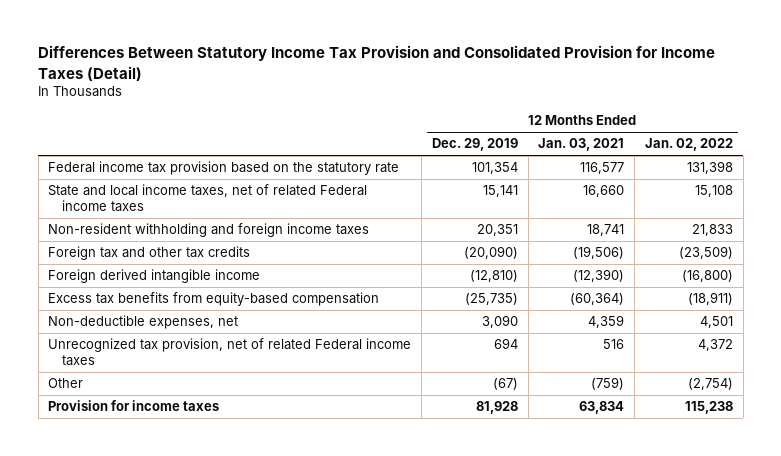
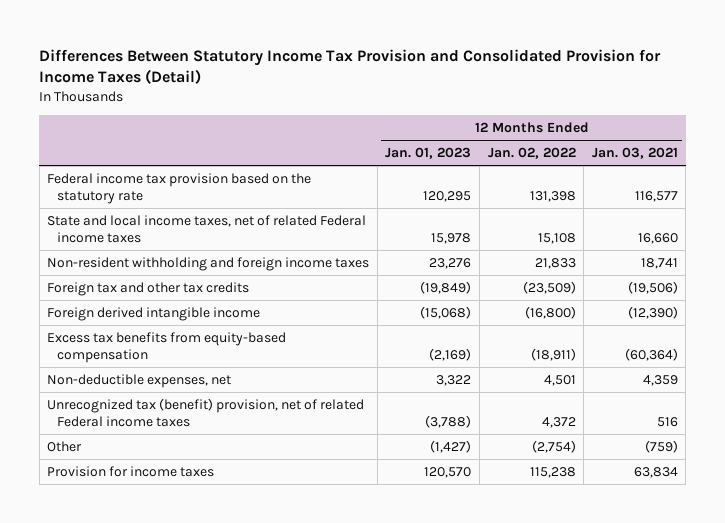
- | 12 Months Ended Dec. 29, 2019 | 12 Months Ended Jan. 03, 2021 | 12 Months Ended Jan. 02, 2022
+ | 12 Months Ended Jan. 01, 2023 | 12 Months Ended Jan. 02, 2022 | 12 Months Ended Jan. 03, 2021
- Unrecognized tax provision, net of related Federal income taxes | 694 | 516 | 4,372
+ Unrecognized tax (benefit) provision, net of related Federal income taxes | (3,788) | 4,372 | 516

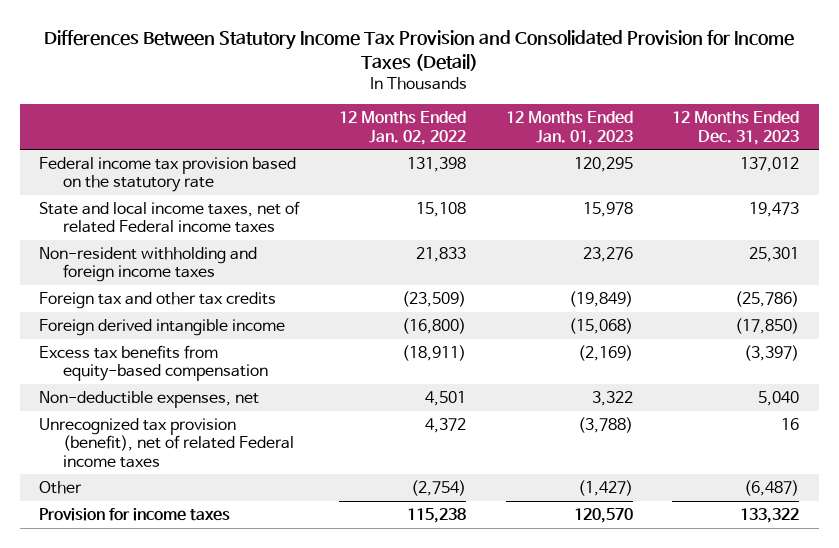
- | 12 Months Ended Jan. 01, 2023 | 12 Months Ended Jan. 02, 2022 | 12 Months Ended Jan. 03, 2021
+ | 12 Months Ended Jan. 02, 2022 | 12 Months Ended Jan. 01, 2023 | 12 Months Ended Dec. 31, 2023
- Unrecognized tax (benefit) provision, net of related Federal income taxes | (3,788) | 4,372 | 516
+ Unrecognized tax provision (benefit), net of related Federal income taxes | 4,372 | (3,788) | 16

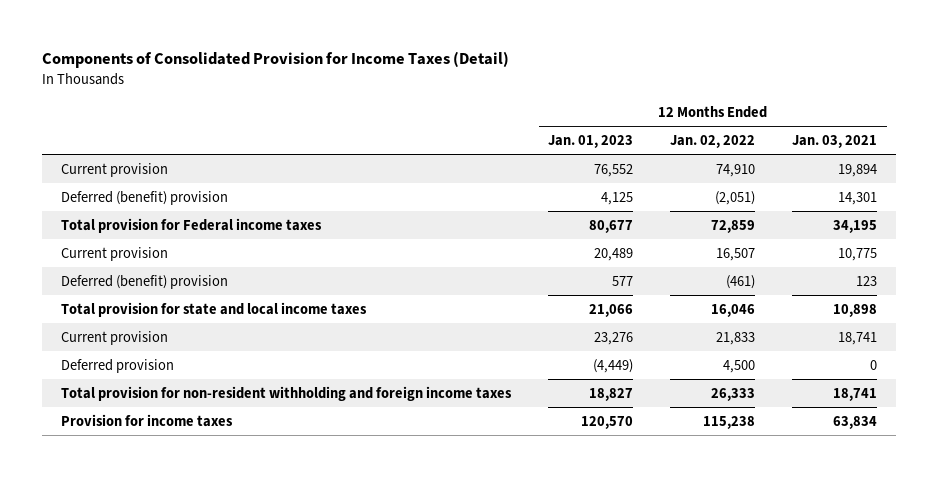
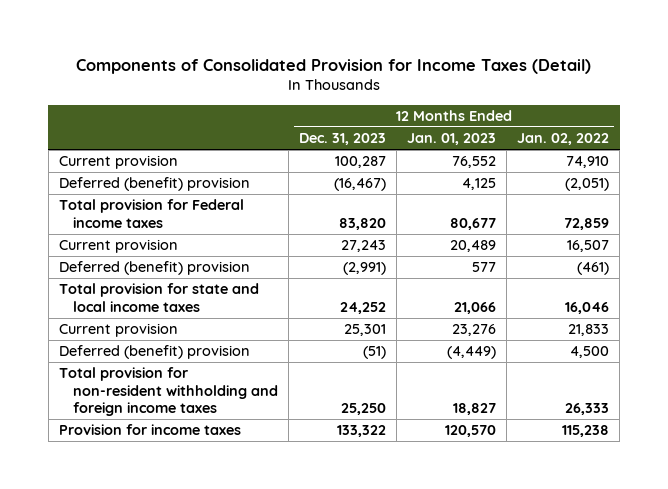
- | 12 Months Ended Jan. 01, 2023 | 12 Months Ended Jan. 02, 2022 | 12 Months Ended Jan. 03, 2021
+ | 12 Months Ended Dec. 31, 2023 | 12 Months Ended Jan. 01, 2023 | 12 Months Ended Jan. 02, 2022
- Deferred provision | (4,449) | 4,500 | 0
+ Deferred (benefit) provision | (51) | (4,449) | 4,500

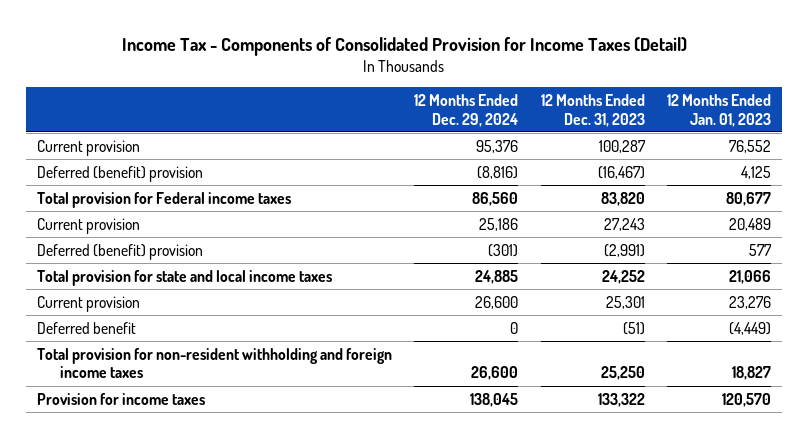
- Components of Consolidated Provision for Income Taxes (Detail)
+ Income Tax - Components of Consolidated Provision for Income Taxes (Detail)
- | 12 Months Ended Dec. 31, 2023 | 12 Months Ended Jan. 01, 2023 | 12 Months Ended Jan. 02, 2022
+ | 12 Months Ended Dec. 29, 2024 | 12 Months Ended Dec. 31, 2023 | 12 Months Ended Jan. 01, 2023
- Deferred (benefit) provision | (51) | (4,449) | 4,500
+ Deferred benefit | 0 | (51) | (4,449)

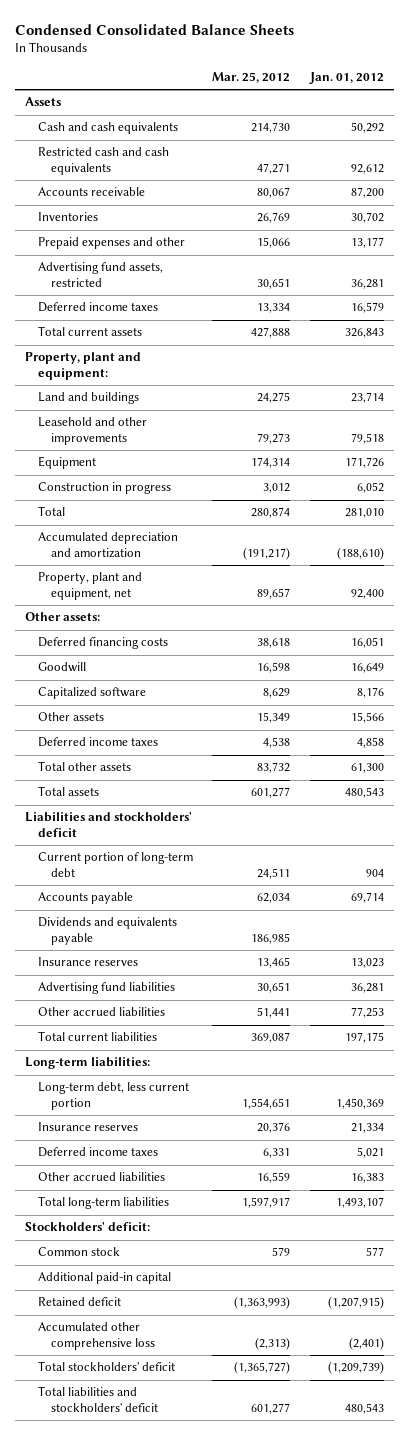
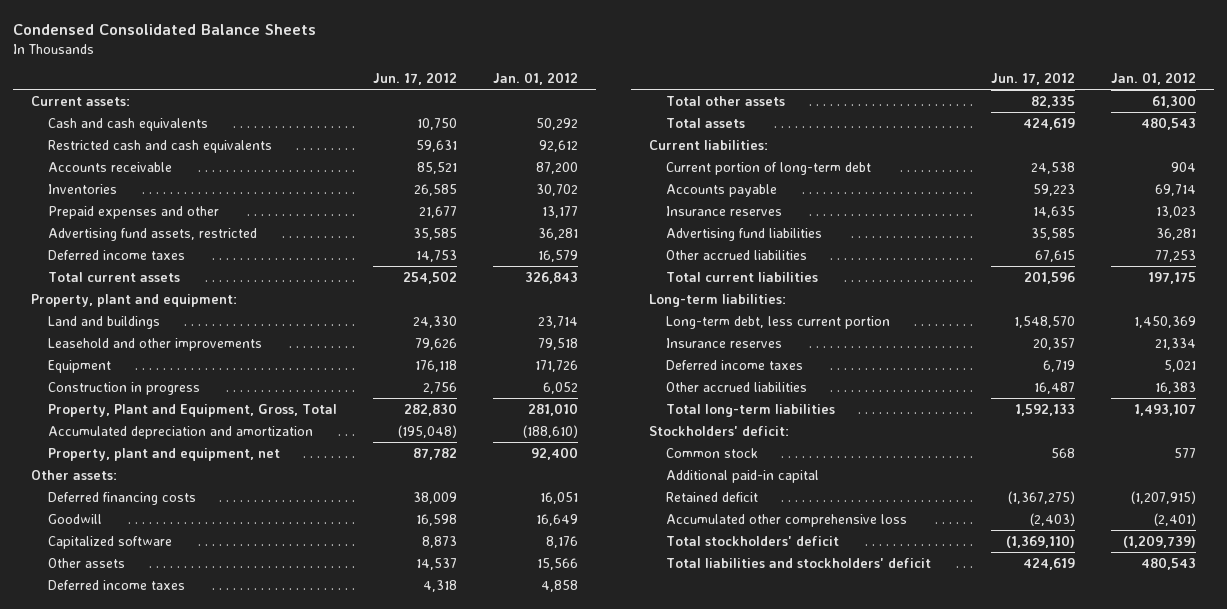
- | Mar. 25, 2012 | Jan. 01, 2012
+ | Jun. 17, 2012 | Jan. 01, 2012
- Assets
+ Current assets:
- Total | 280,874 | 281,010
+ Property, Plant and Equipment, Gross, Total | 282,830 | 281,010
- Liabilities and stockholders' deficit
+ Current liabilities:
- Dividends and equivalents payable | 186,985 |

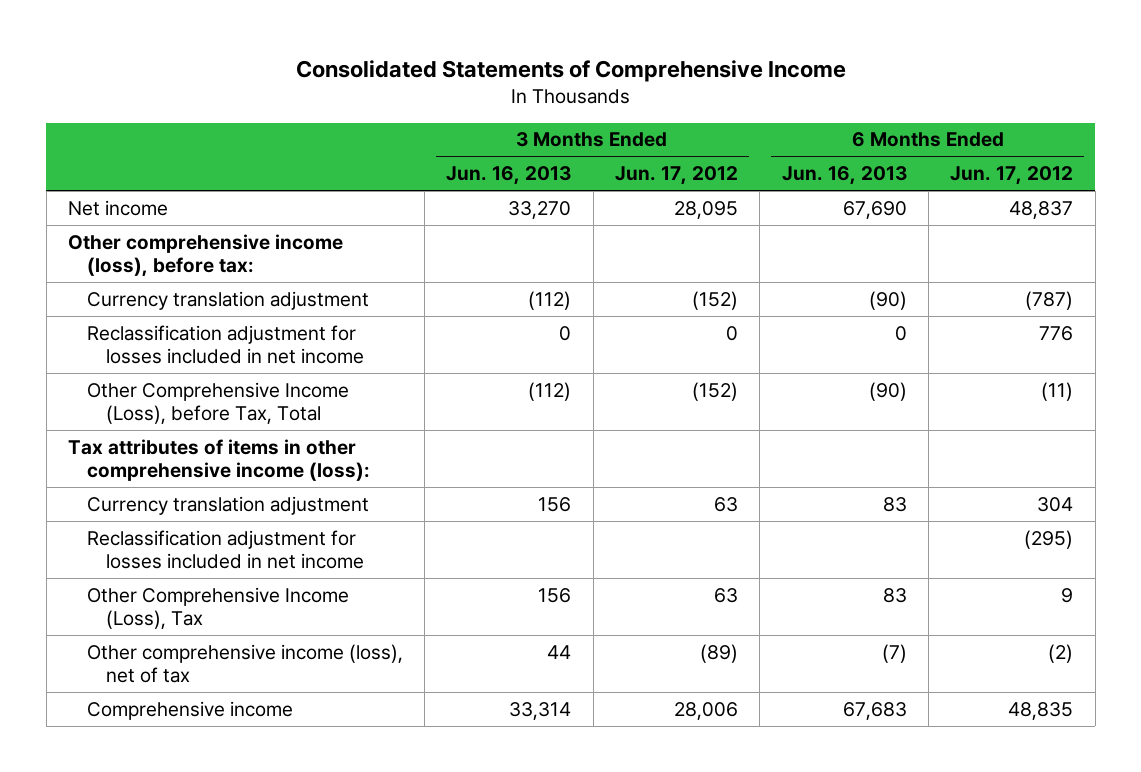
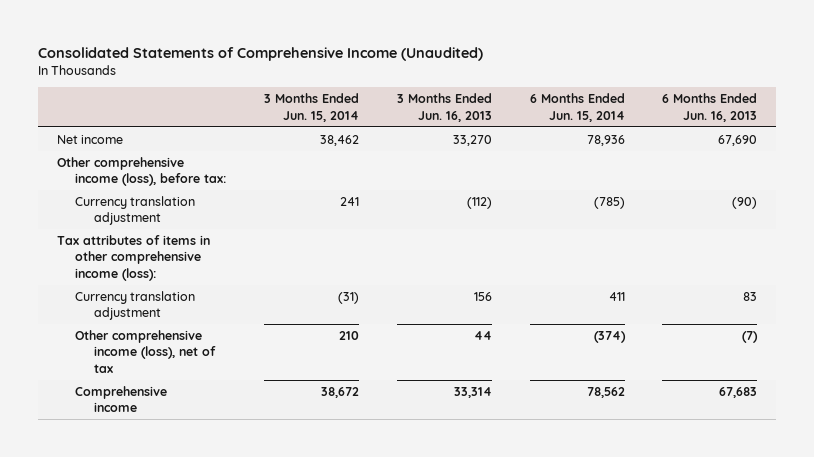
- Consolidated Statements of Comprehensive Income
+ Consolidated Statements of Comprehensive Income (Unaudited)
- | 3 Months Ended Jun. 16, 2013 | 3 Months Ended Jun. 17, 2012 | 6 Months Ended Jun. 16, 2013 | 6 Months Ended Jun. 17, 2012
+ | 3 Months Ended Jun. 15, 2014 | 3 Months Ended Jun. 16, 2013 | 6 Months Ended Jun. 15, 2014 | 6 Months Ended Jun. 16, 2013
- Reclassification adjustment for losses included in net income | 0 | 0 | 0 | 776
- Other Comprehensive Income (Loss), before Tax, Total | (112) | (152) | (90) | (11)
- Reclassification adjustment for losses included in net income | | | | (295)
- Other Comprehensive Income (Loss), Tax | 156 | 63 | 83 | 9

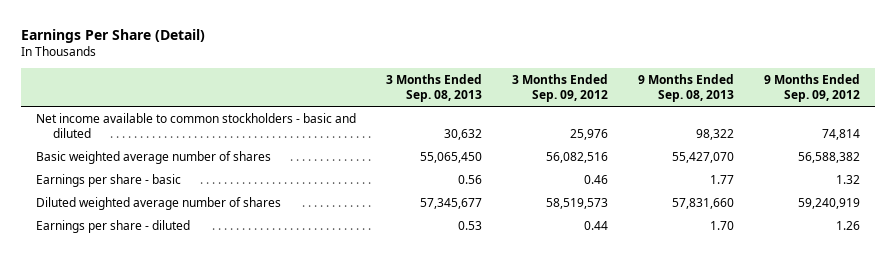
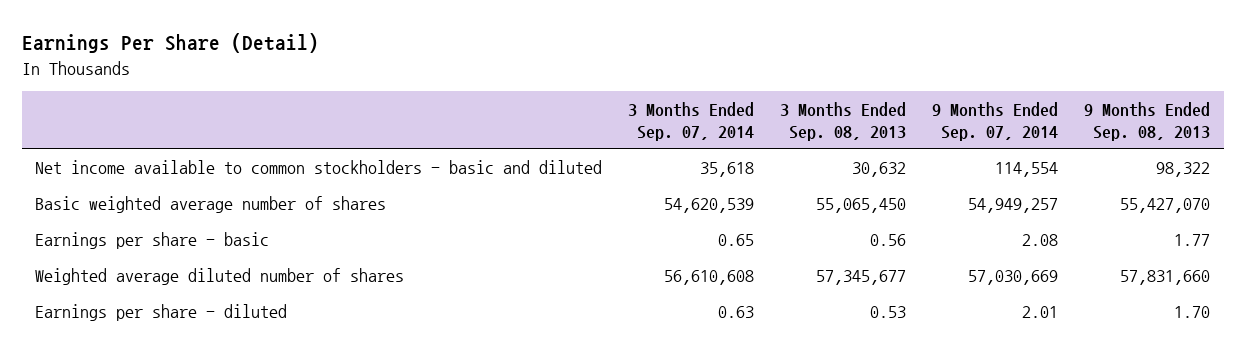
- | 3 Months Ended Sep. 08, 2013 | 3 Months Ended Sep. 09, 2012 | 9 Months Ended Sep. 08, 2013 | 9 Months Ended Sep. 09, 2012
+ | 3 Months Ended Sep. 07, 2014 | 3 Months Ended Sep. 08, 2013 | 9 Months Ended Sep. 07, 2014 | 9 Months Ended Sep. 08, 2013
- Diluted weighted average number of shares | 57,345,677 | 58,519,573 | 57,831,660 | 59,240,919
+ Weighted average diluted number of shares | 56,610,608 | 57,345,677 | 57,030,669 | 57,831,660

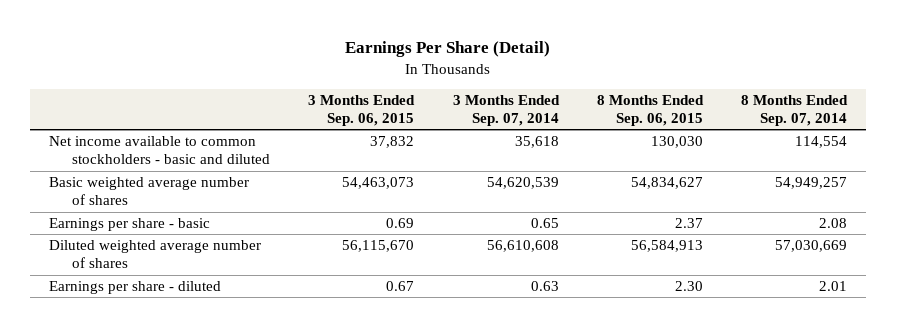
- | 3 Months Ended Sep. 07, 2014 | 3 Months Ended Sep. 08, 2013 | 9 Months Ended Sep. 07, 2014 | 9 Months Ended Sep. 08, 2013
+ | 3 Months Ended Sep. 06, 2015 | 3 Months Ended Sep. 07, 2014 | 8 Months Ended Sep. 06, 2015 | 8 Months Ended Sep. 07, 2014
- Weighted average diluted number of shares | 56,610,608 | 57,345,677 | 57,030,669 | 57,831,660
+ Diluted weighted average number of shares | 56,115,670 | 56,610,608 | 56,584,913 | 57,030,669

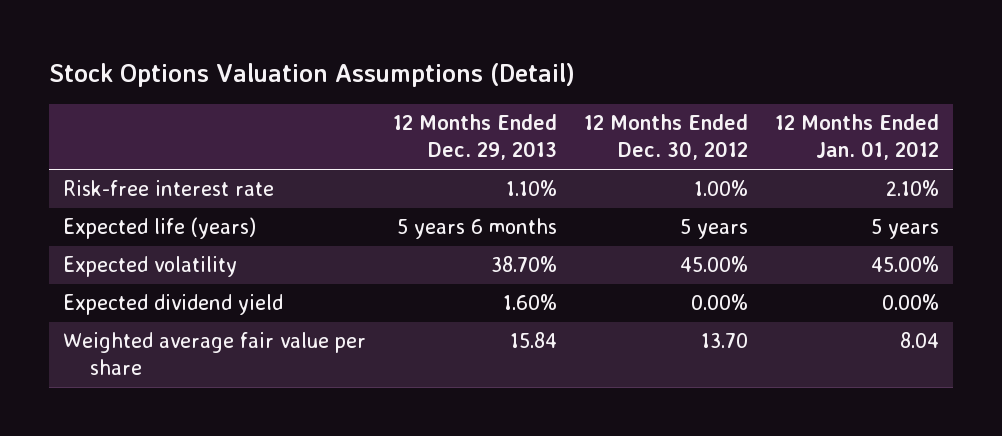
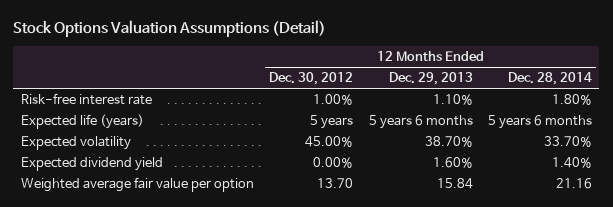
- | 12 Months Ended Dec. 29, 2013 | 12 Months Ended Dec. 30, 2012 | 12 Months Ended Jan. 01, 2012
+ | 12 Months Ended Dec. 30, 2012 | 12 Months Ended Dec. 29, 2013 | 12 Months Ended Dec. 28, 2014
- Weighted average fair value per share | 15.84 | 13.70 | 8.04
+ Weighted average fair value per option | 13.70 | 15.84 | 21.16

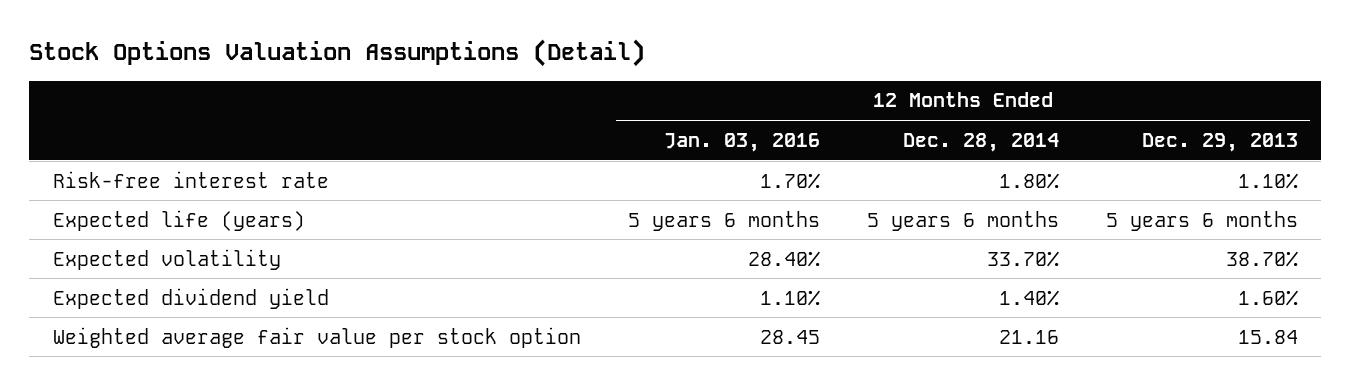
- | 12 Months Ended Dec. 30, 2012 | 12 Months Ended Dec. 29, 2013 | 12 Months Ended Dec. 28, 2014
+ | 12 Months Ended Jan. 03, 2016 | 12 Months Ended Dec. 28, 2014 | 12 Months Ended Dec. 29, 2013
- Weighted average fair value per option | 13.70 | 15.84 | 21.16
+ Weighted average fair value per stock option | 28.45 | 21.16 | 15.84

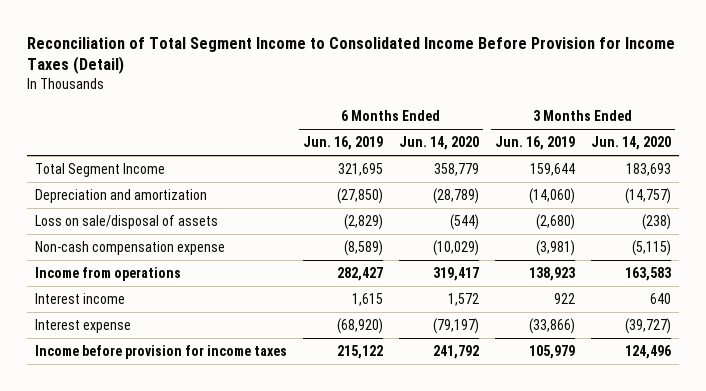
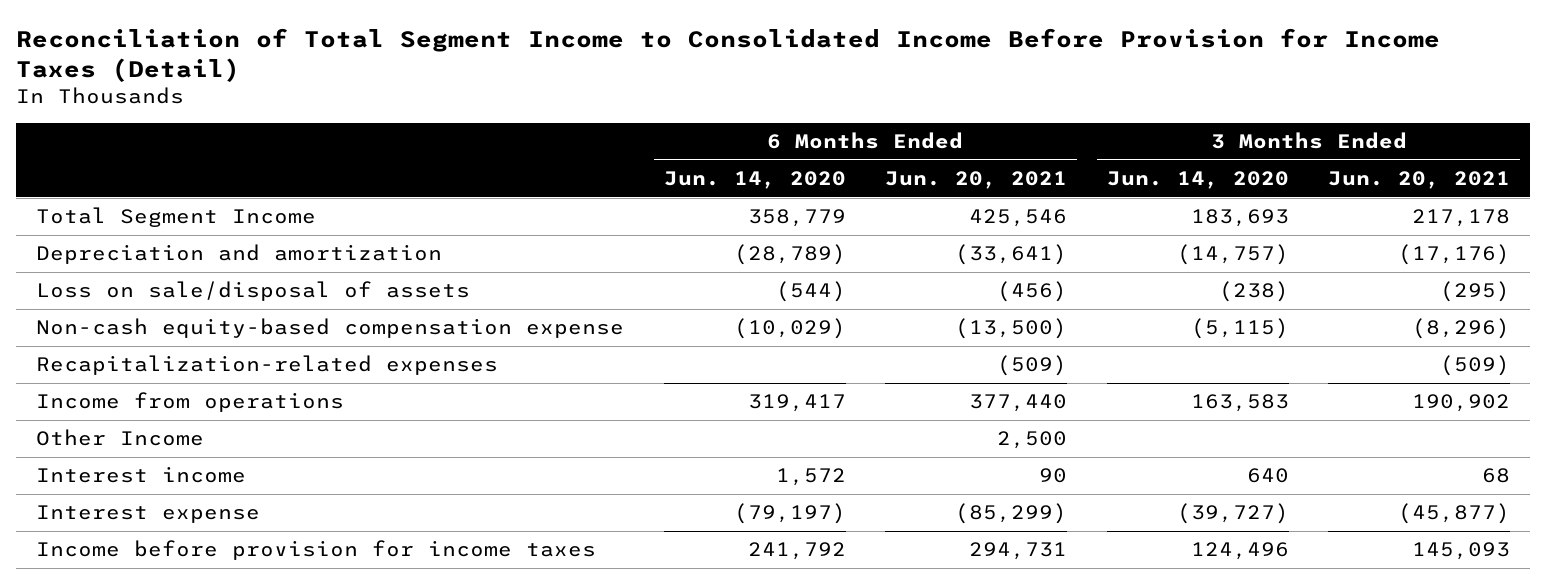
- | 6 Months Ended Jun. 16, 2019 | 6 Months Ended Jun. 14, 2020 | 3 Months Ended Jun. 16, 2019 | 3 Months Ended Jun. 14, 2020
+ | 6 Months Ended Jun. 14, 2020 | 6 Months Ended Jun. 20, 2021 | 3 Months Ended Jun. 14, 2020 | 3 Months Ended Jun. 20, 2021
- Non-cash compensation expense | (8,589) | (10,029) | (3,981) | (5,115)
+ Non-cash equity-based compensation expense | (10,029) | (13,500) | (5,115) | (8,296)
+ Recapitalization-related expenses | | (509) | | (509)
+ Other Income | | 2,500 | |

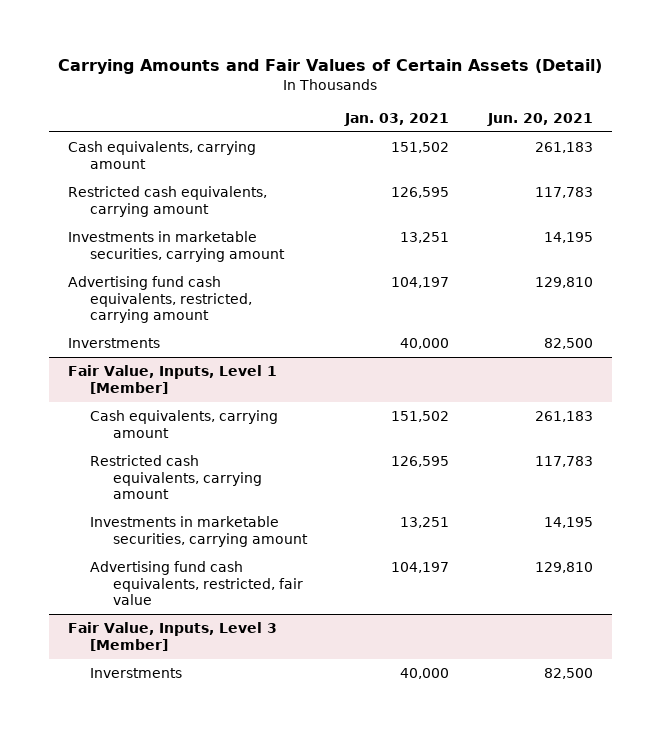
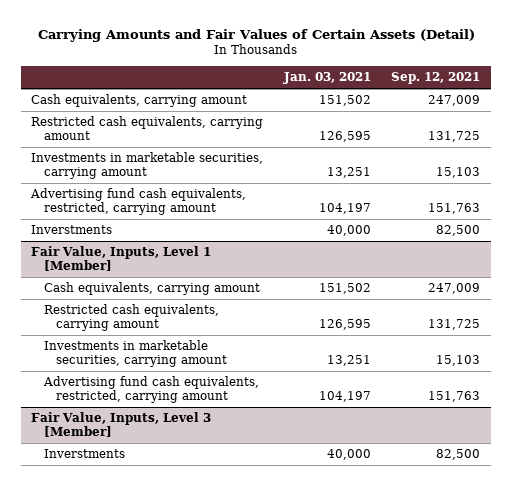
- | Jan. 03, 2021 | Jun. 20, 2021
+ | Jan. 03, 2021 | Sep. 12, 2021
@ Fair Value, Inputs, Level 1 [Member]
- Advertising fund cash equivalents, restricted, fair value | 104,197 | 129,810
+ Advertising fund cash equivalents, restricted, carrying amount | 104,197 | 151,763

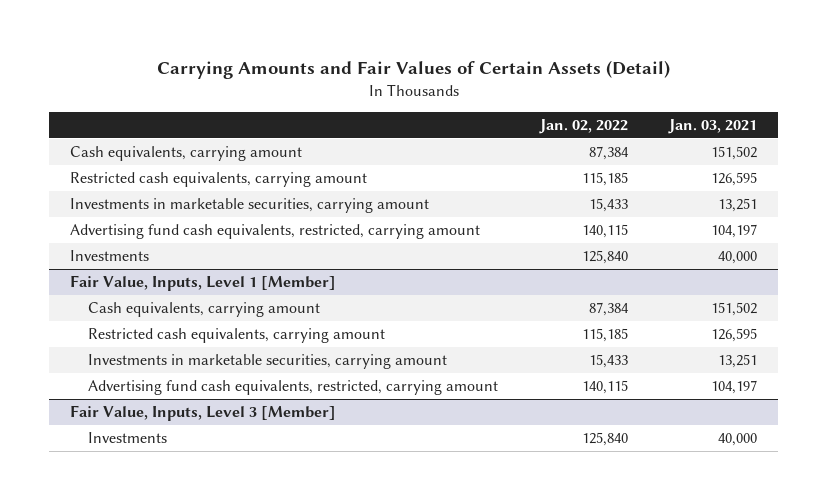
- | Jan. 03, 2021 | Sep. 12, 2021
+ | Jan. 02, 2022 | Jan. 03, 2021
- Inverstments | 40,000 | 82,500
+ Investments | 125,840 | 40,000
@ Fair Value, Inputs, Level 3 [Member]
- Inverstments | 40,000 | 82,500
+ Investments | 125,840 | 40,000

